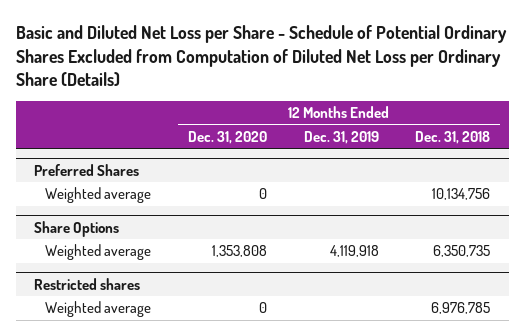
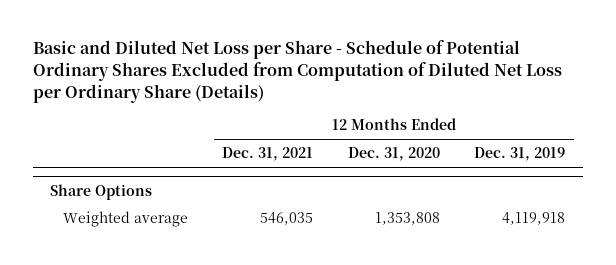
- | 12 Months Ended Dec. 31, 2020 | 12 Months Ended Dec. 31, 2019 | 12 Months Ended Dec. 31, 2018
+ | 12 Months Ended Dec. 31, 2021 | 12 Months Ended Dec. 31, 2020 | 12 Months Ended Dec. 31, 2019
- Preferred Shares
- Weighted average | 0 | | 10,134,756
- Restricted shares
- Weighted average | 0 | | 6,976,785

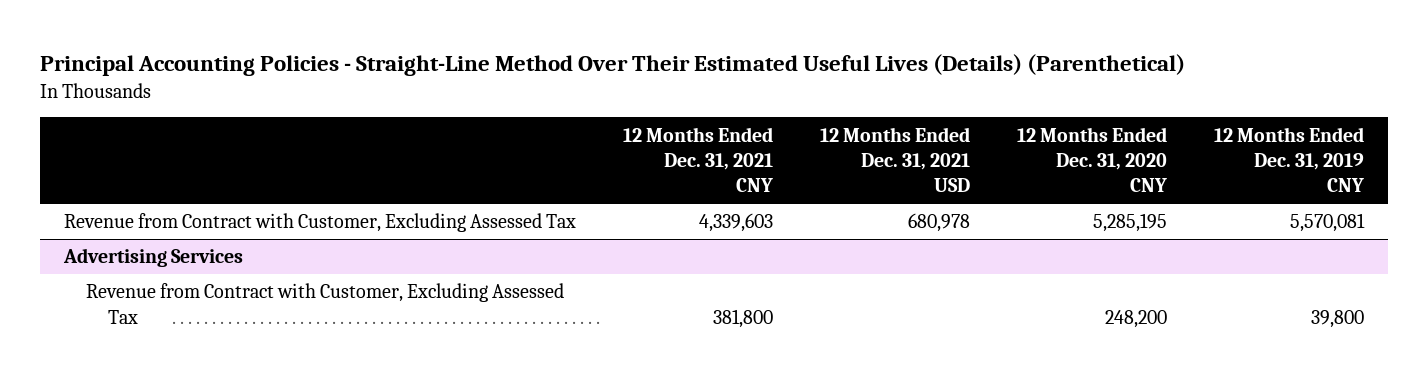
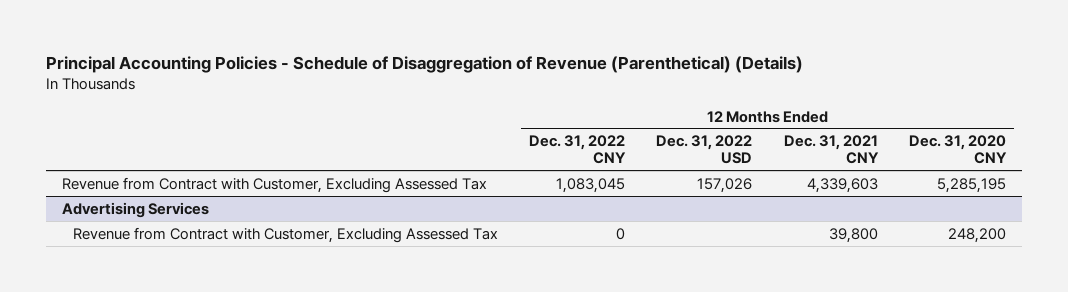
- Principal Accounting Policies - Straight-Line Method Over Their Estimated Useful Lives (Details) (Parenthetical)
+ Principal Accounting Policies - Schedule of Disaggregation of Revenue (Parenthetical) (Details)
- | 12 Months Ended Dec. 31, 2021 CNY | 12 Months Ended Dec. 31, 2021 USD | 12 Months Ended Dec. 31, 2020 CNY | 12 Months Ended Dec. 31, 2019 CNY
+ | 12 Months Ended Dec. 31, 2022 CNY | 12 Months Ended Dec. 31, 2022 USD | 12 Months Ended Dec. 31, 2021 CNY | 12 Months Ended Dec. 31, 2020 CNY
@ Advertising Services
- Revenue from Contract with Customer, Excluding Assessed Tax | 381,800 | | 248,200 | 39,800
+ Revenue from Contract with Customer, Excluding Assessed Tax | 0 | | 39,800 | 248,200

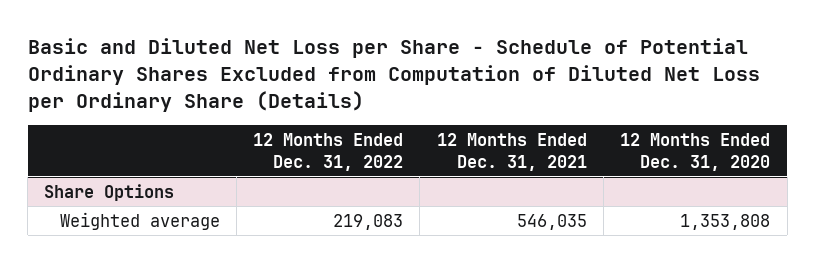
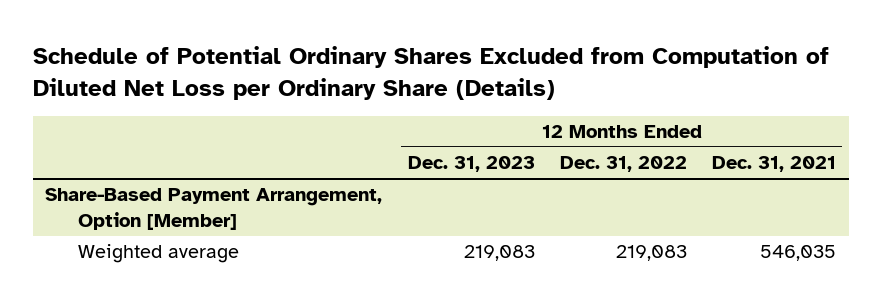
- Basic and Diluted Net Loss per Share - Schedule of Potential Ordinary Shares Excluded from Computation of Diluted Net Loss per Ordinary Share (Details)
+ Schedule of Potential Ordinary Shares Excluded from Computation of Diluted Net Loss per Ordinary Share (Details)
- | 12 Months Ended Dec. 31, 2022 | 12 Months Ended Dec. 31, 2021 | 12 Months Ended Dec. 31, 2020
+ | 12 Months Ended Dec. 31, 2023 | 12 Months Ended Dec. 31, 2022 | 12 Months Ended Dec. 31, 2021
- Share Options
+ Share-Based Payment Arrangement, Option [Member]

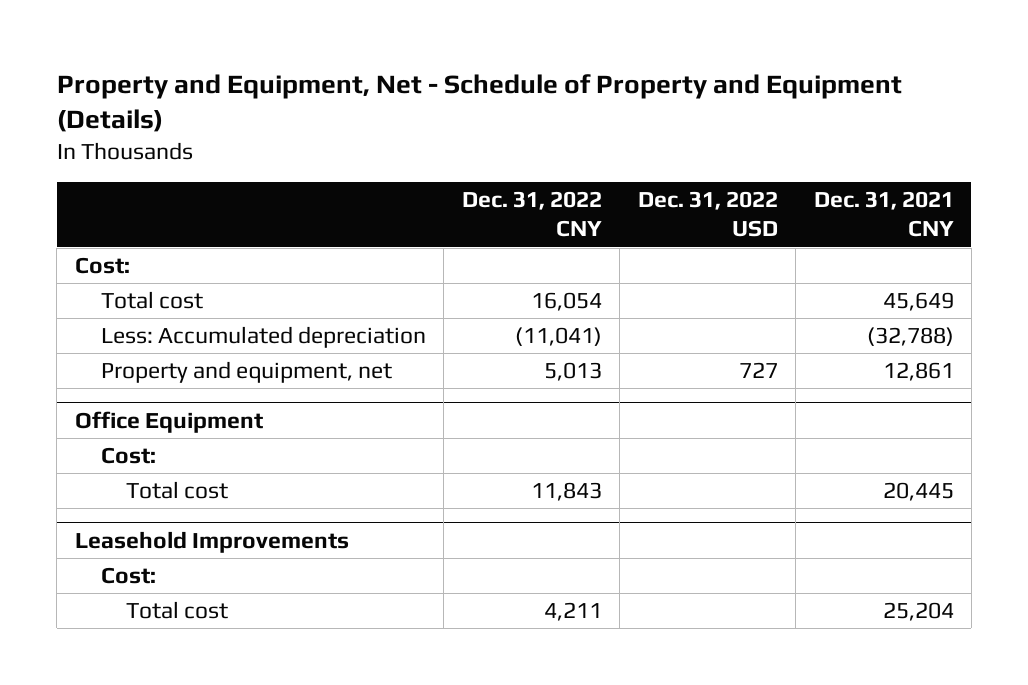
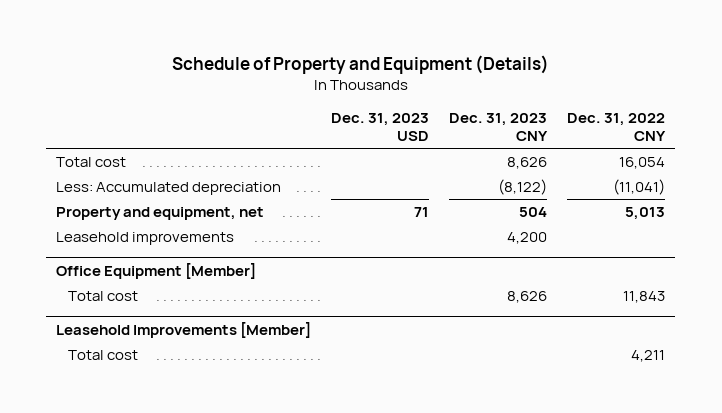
- Property and Equipment, Net - Schedule of Property and Equipment (Details)
+ Schedule of Property and Equipment (Details)
- | Dec. 31, 2022 CNY | Dec. 31, 2022 USD | Dec. 31, 2021 CNY
+ | Dec. 31, 2023 USD | Dec. 31, 2023 CNY | Dec. 31, 2022 CNY
- Cost:
- Office Equipment
- Cost:
+ Leasehold improvements | | 4,200 |
+ Office Equipment [Member]
- Leasehold Improvements
- Cost:
+ Leasehold Improvements [Member]

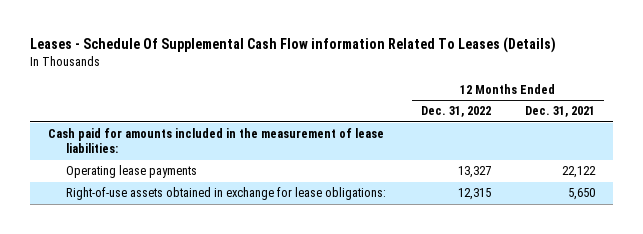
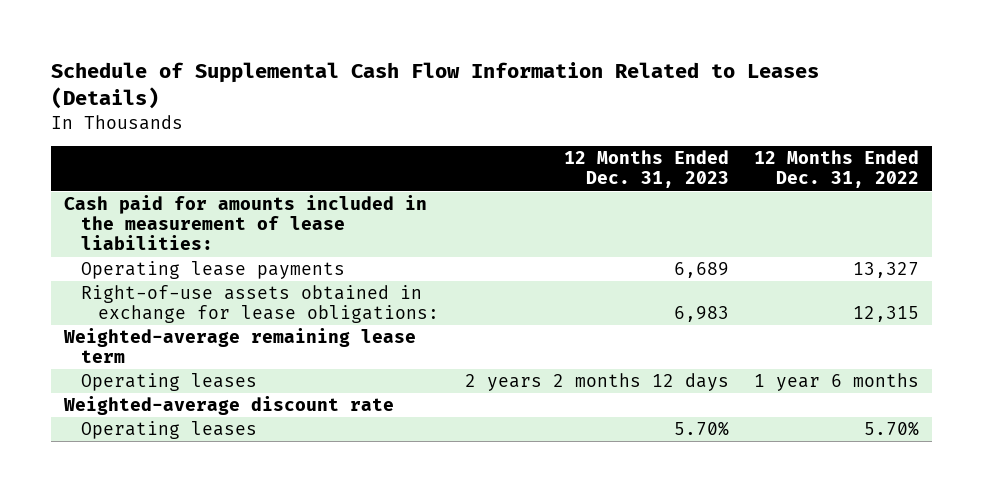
- Leases - Schedule Of Supplemental Cash Flow information Related To Leases (Details)
+ Schedule of Supplemental Cash Flow Information Related to Leases (Details)
- | 12 Months Ended Dec. 31, 2022 | 12 Months Ended Dec. 31, 2021
+ | 12 Months Ended Dec. 31, 2023 | 12 Months Ended Dec. 31, 2022
+ Weighted-average remaining lease term
+ Operating leases | 2 years 2 months 12 days | 1 year 6 months
+ Weighted-average discount rate
+ Operating leases | 5.70% | 5.70%

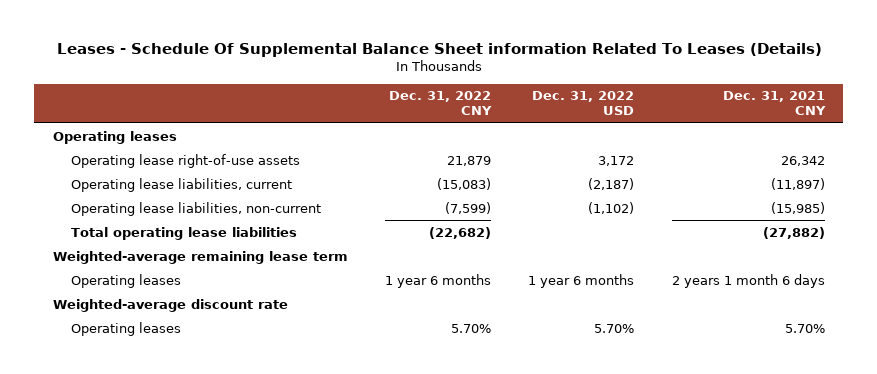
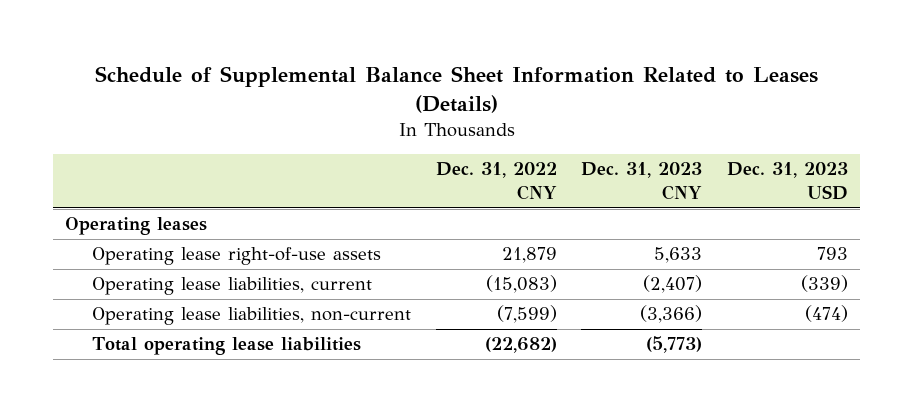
- Leases - Schedule Of Supplemental BaIance Sheet information Related To Leases (Details)
+ Schedule of Supplemental Balance Sheet Information Related to Leases (Details)
- | Dec. 31, 2022 CNY | Dec. 31, 2022 USD | Dec. 31, 2021 CNY
+ | Dec. 31, 2022 CNY | Dec. 31, 2023 CNY | Dec. 31, 2023 USD
- Weighted-average remaining lease term
- Operating leases | 1 year 6 months | 1 year 6 months | 2 years 1 month 6 days
- Weighted-average discount rate
- Operating leases | 5.70% | 5.70% | 5.70%

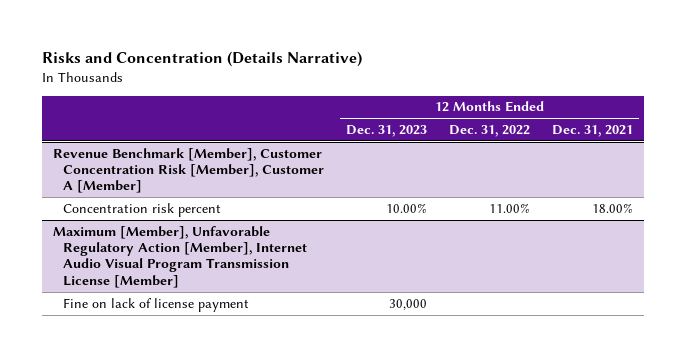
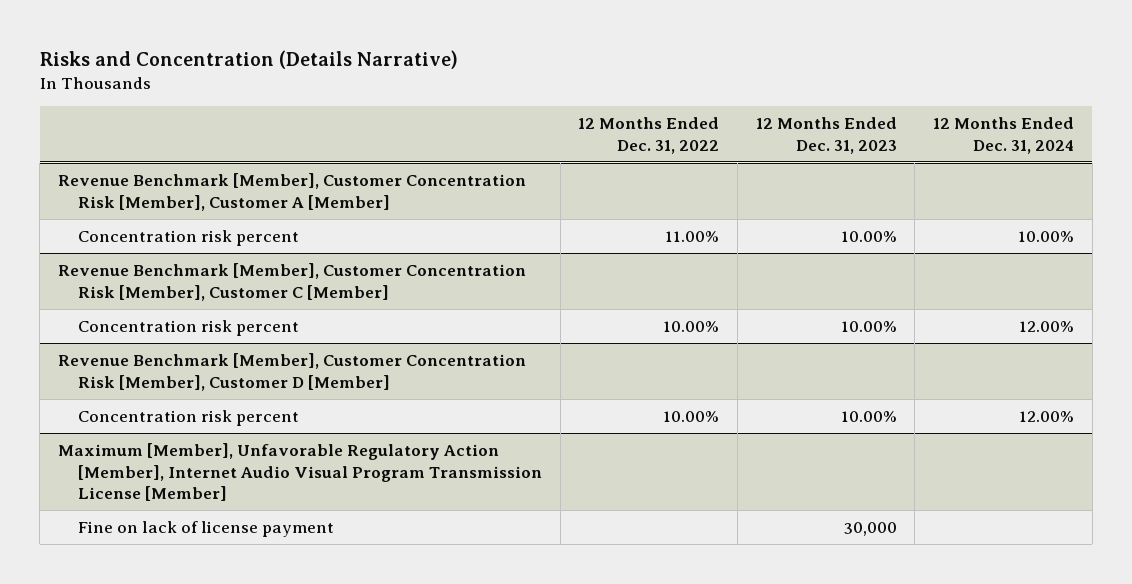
- | 12 Months Ended Dec. 31, 2023 | 12 Months Ended Dec. 31, 2022 | 12 Months Ended Dec. 31, 2021
+ | 12 Months Ended Dec. 31, 2022 | 12 Months Ended Dec. 31, 2023 | 12 Months Ended Dec. 31, 2024
+ Revenue Benchmark [Member], Customer Concentration Risk [Member], Customer C [Member]
+ Concentration risk percent | 10.00% | 10.00% | 12.00%
+ Revenue Benchmark [Member], Customer Concentration Risk [Member], Customer D [Member]
+ Concentration risk percent | 10.00% | 10.00% | 12.00%

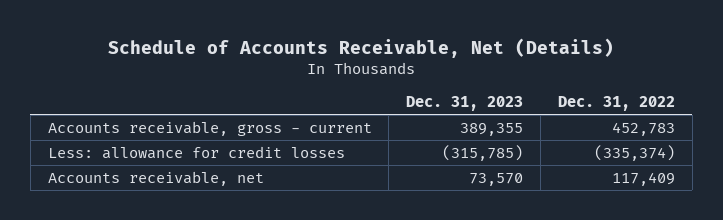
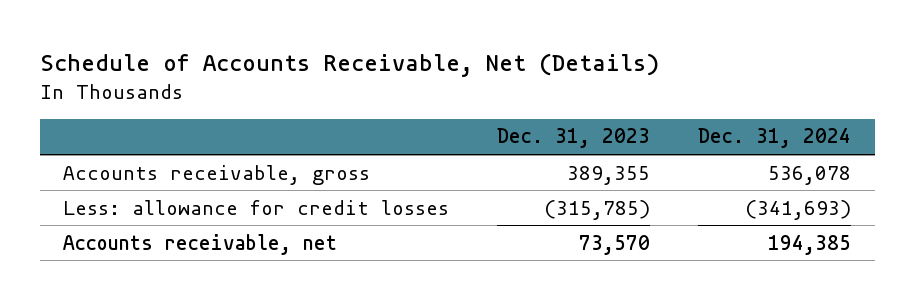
- | Dec. 31, 2023 | Dec. 31, 2022
+ | Dec. 31, 2023 | Dec. 31, 2024
- Accounts receivable, gross - current | 389,355 | 452,783
+ Accounts receivable, gross | 389,355 | 536,078

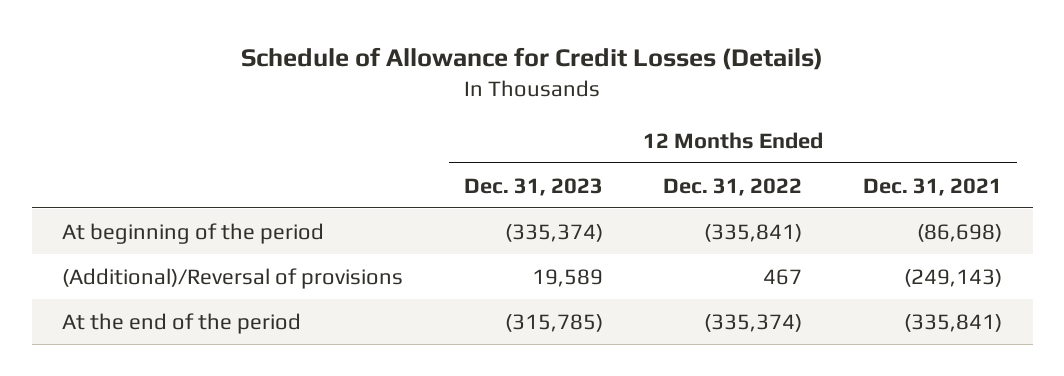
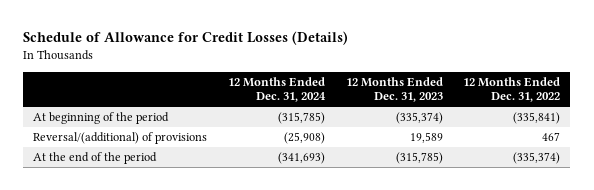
- | 12 Months Ended Dec. 31, 2023 | 12 Months Ended Dec. 31, 2022 | 12 Months Ended Dec. 31, 2021
+ | 12 Months Ended Dec. 31, 2024 | 12 Months Ended Dec. 31, 2023 | 12 Months Ended Dec. 31, 2022
- (Additional)/Reversal of provisions | 19,589 | 467 | (249,143)
+ Reversal/(additional) of provisions | (25,908) | 19,589 | 467

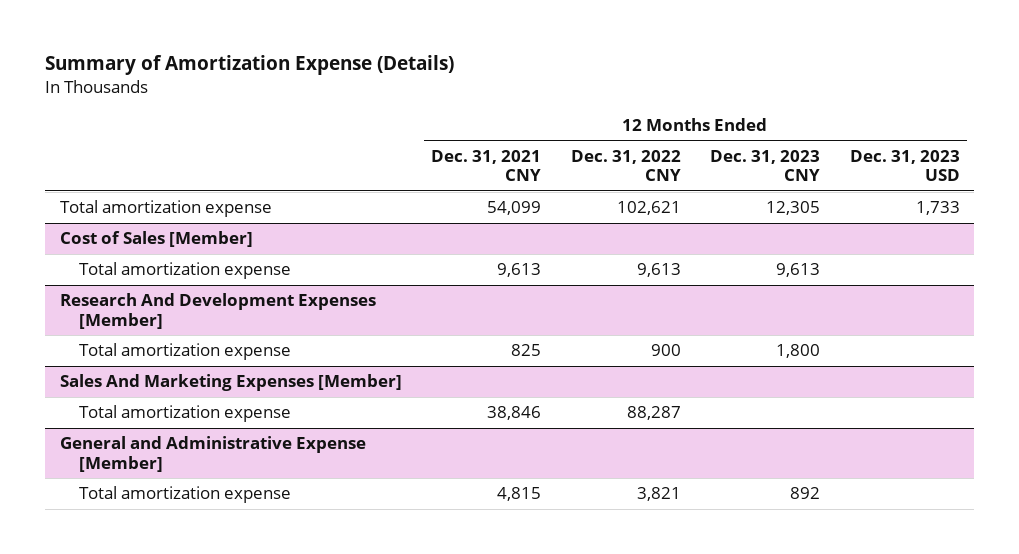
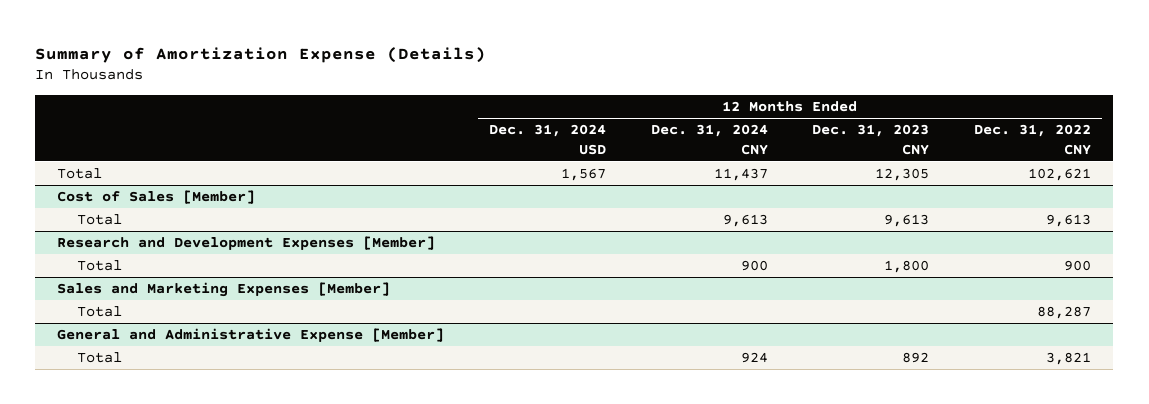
- | 12 Months Ended Dec. 31, 2021 CNY | 12 Months Ended Dec. 31, 2022 CNY | 12 Months Ended Dec. 31, 2023 CNY | 12 Months Ended Dec. 31, 2023 USD
+ | 12 Months Ended Dec. 31, 2024 USD | 12 Months Ended Dec. 31, 2024 CNY | 12 Months Ended Dec. 31, 2023 CNY | 12 Months Ended Dec. 31, 2022 CNY
- Total amortization expense | 54,099 | 102,621 | 12,305 | 1,733
+ Total | 1,567 | 11,437 | 12,305 | 102,621
@ Cost of Sales [Member]
- Total amortization expense | 9,613 | 9,613 | 9,613 |
- Research And Development Expenses [Member]
- Total amortization expense | 825 | 900 | 1,800 |
- Sales And Marketing Expenses [Member]
- Total amortization expense | 38,846 | 88,287 | |
@ Cost of Sales [Member]
+ Total | | 9,613 | 9,613 | 9,613
+ Research and Development Expenses [Member]
+ Total | | 900 | 1,800 | 900
+ Sales and Marketing Expenses [Member]
+ Total | | | | 88,287
@ General and Administrative Expense [Member]
- Total amortization expense | 4,815 | 3,821 | 892 |
+ Total | | 924 | 892 | 3,821

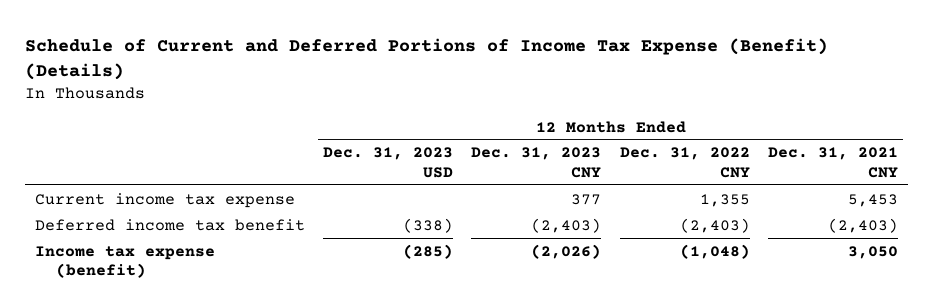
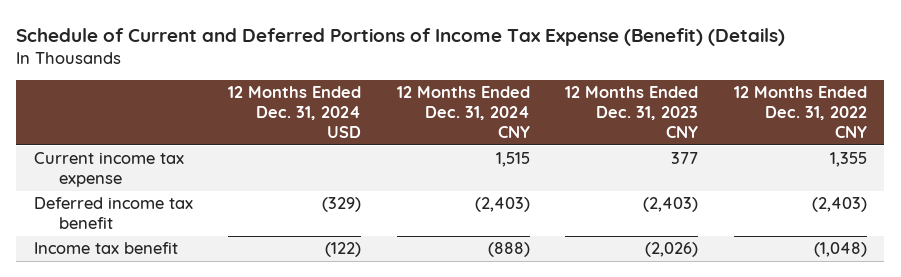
- | 12 Months Ended Dec. 31, 2023 USD | 12 Months Ended Dec. 31, 2023 CNY | 12 Months Ended Dec. 31, 2022 CNY | 12 Months Ended Dec. 31, 2021 CNY
+ | 12 Months Ended Dec. 31, 2024 USD | 12 Months Ended Dec. 31, 2024 CNY | 12 Months Ended Dec. 31, 2023 CNY | 12 Months Ended Dec. 31, 2022 CNY
- Income tax expense (benefit) | (285) | (2,026) | (1,048) | 3,050
+ Income tax benefit | (122) | (888) | (2,026) | (1,048)

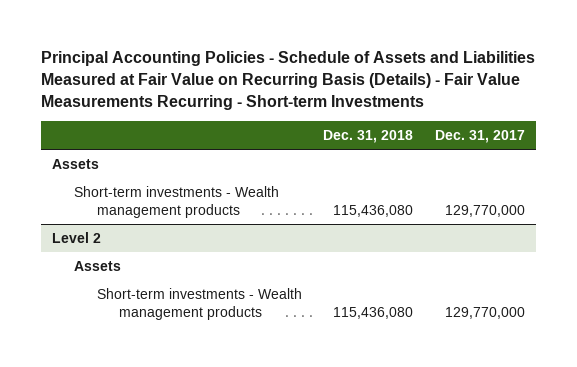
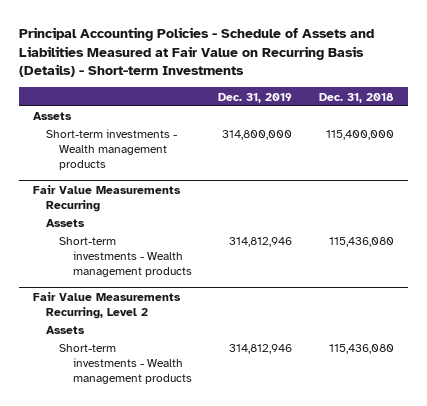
- Principal Accounting Policies - Schedule of Assets and Liabilities Measured at Fair Value on Recurring Basis (Details) - Fair Value Measurements Recurring - Short-term Investments
+ Principal Accounting Policies - Schedule of Assets and Liabilities Measured at Fair Value on Recurring Basis (Details) - Short-term Investments
- | Dec. 31, 2018 | Dec. 31, 2017
+ | Dec. 31, 2019 | Dec. 31, 2018
+ Short-term investments - Wealth management products | 314,800,000 | 115,400,000
+ Fair Value Measurements Recurring
+ Assets
- Level 2
+ Fair Value Measurements Recurring, Level 2

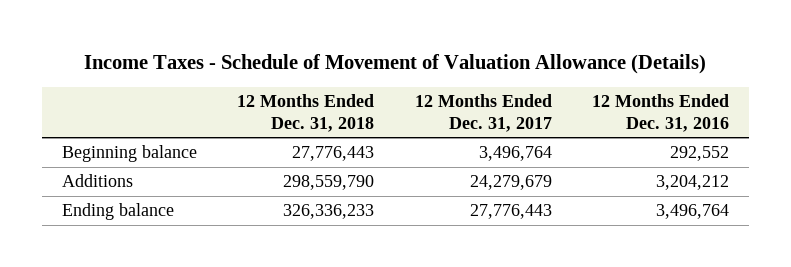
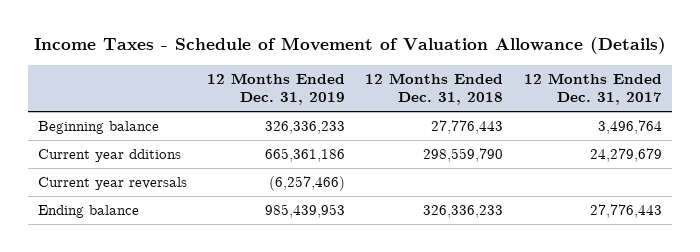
- | 12 Months Ended Dec. 31, 2018 | 12 Months Ended Dec. 31, 2017 | 12 Months Ended Dec. 31, 2016
+ | 12 Months Ended Dec. 31, 2019 | 12 Months Ended Dec. 31, 2018 | 12 Months Ended Dec. 31, 2017
- Additions | 298,559,790 | 24,279,679 | 3,204,212
+ Current year dditions | 665,361,186 | 298,559,790 | 24,279,679
+ Current year reversals | (6,257,466) | |

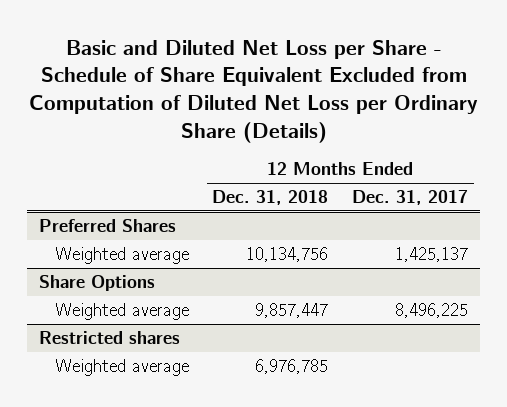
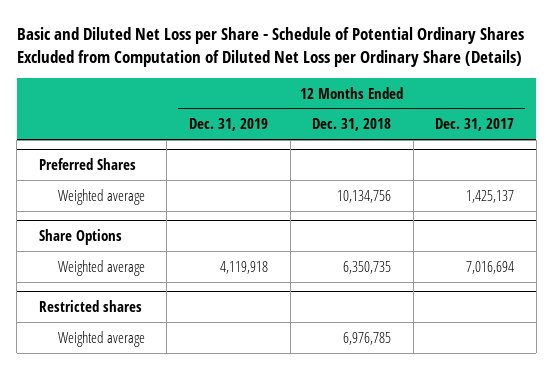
- Basic and Diluted Net Loss per Share - Schedule of Share Equivalent Excluded from Computation of Diluted Net Loss per Ordinary Share (Details)
+ Basic and Diluted Net Loss per Share - Schedule of Potential Ordinary Shares Excluded from Computation of Diluted Net Loss per Ordinary Share (Details)
- | 12 Months Ended Dec. 31, 2018 | 12 Months Ended Dec. 31, 2017
+ | 12 Months Ended Dec. 31, 2019 | 12 Months Ended Dec. 31, 2018 | 12 Months Ended Dec. 31, 2017
@ Share Options
- Weighted average | 9,857,447 | 8,496,225
+ Weighted average | 4,119,918 | 6,350,735 | 7,016,694

